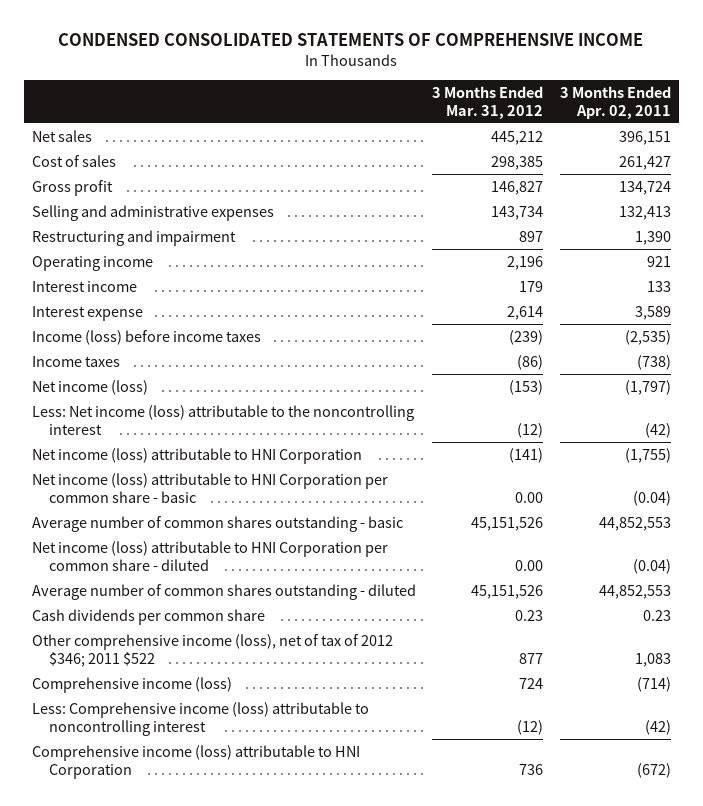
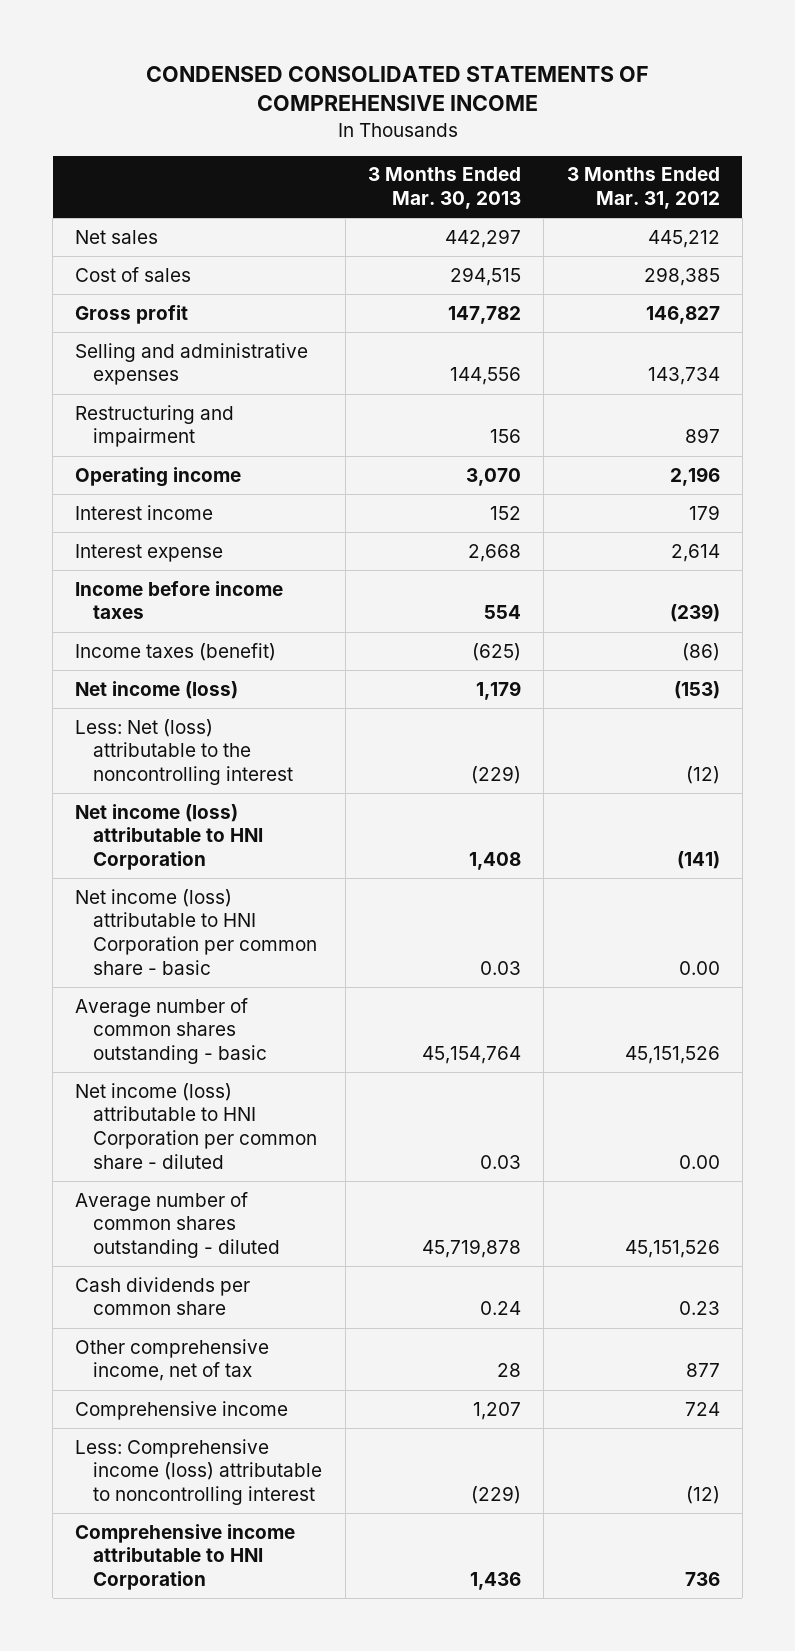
- | 3 Months Ended Mar. 31, 2012 | 3 Months Ended Apr. 02, 2011
+ | 3 Months Ended Mar. 30, 2013 | 3 Months Ended Mar. 31, 2012
- Income (loss) before income taxes | (239) | (2,535)
- Income taxes | (86) | (738)
+ Income before income taxes | 554 | (239)
+ Income taxes (benefit) | (625) | (86)
- Less: Net income (loss) attributable to the noncontrolling interest | (12) | (42)
+ Less: Net (loss) attributable to the noncontrolling interest | (229) | (12)
- Other comprehensive income (loss), net of tax of 2012 $346; 2011 $522 | 877 | 1,083
- Comprehensive income (loss) | 724 | (714)
+ Other comprehensive income, net of tax | 28 | 877
+ Comprehensive income | 1,207 | 724
- Comprehensive income (loss) attributable to HNI Corporation | 736 | (672)
+ Comprehensive income attributable to HNI Corporation | 1,436 | 736

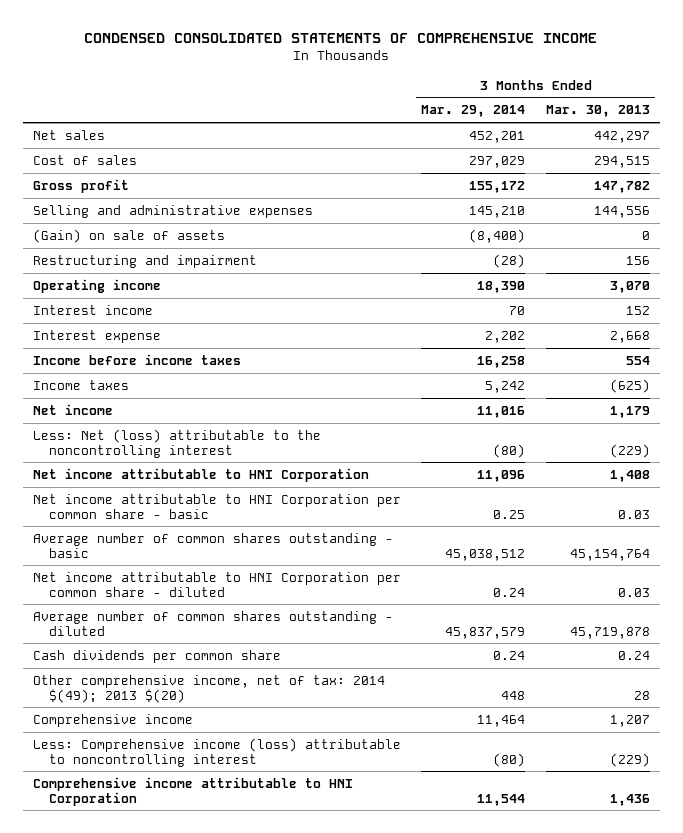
- | 3 Months Ended Mar. 30, 2013 | 3 Months Ended Mar. 31, 2012
+ | 3 Months Ended Mar. 29, 2014 | 3 Months Ended Mar. 30, 2013
+ (Gain) on sale of assets | (8,400) | 0
- Income taxes (benefit) | (625) | (86)
- Net income (loss) | 1,179 | (153)
+ Income taxes | 5,242 | (625)
+ Net income | 11,016 | 1,179
- Net income (loss) attributable to HNI Corporation | 1,408 | (141)
- Net income (loss) attributable to HNI Corporation per common share - basic | 0.03 | 0.00
+ Net income attributable to HNI Corporation | 11,096 | 1,408
+ Net income attributable to HNI Corporation per common share - basic | 0.25 | 0.03
- Net income (loss) attributable to HNI Corporation per common share - diluted | 0.03 | 0.00
+ Net income attributable to HNI Corporation per common share - diluted | 0.24 | 0.03
- Other comprehensive income, net of tax | 28 | 877
+ Other comprehensive income, net of tax: 2014 $(49); 2013 $(20) | 448 | 28

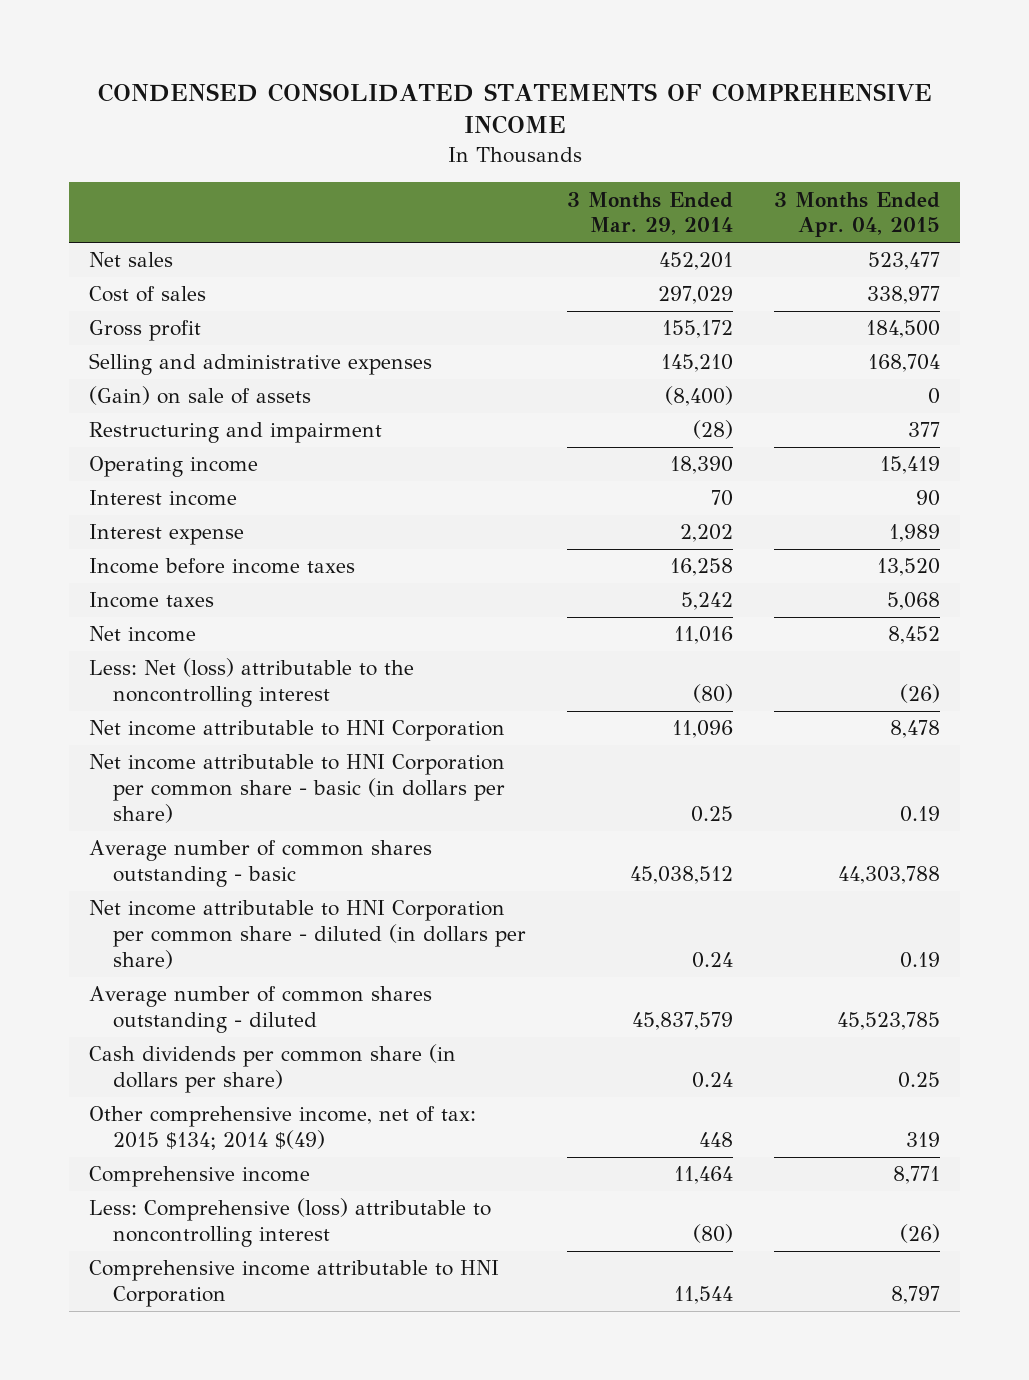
- | 3 Months Ended Mar. 29, 2014 | 3 Months Ended Mar. 30, 2013
+ | 3 Months Ended Mar. 29, 2014 | 3 Months Ended Apr. 04, 2015
- Net income attributable to HNI Corporation per common share - basic | 0.25 | 0.03
+ Net income attributable to HNI Corporation per common share - basic (in dollars per share) | 0.25 | 0.19
- Net income attributable to HNI Corporation per common share - diluted | 0.24 | 0.03
+ Net income attributable to HNI Corporation per common share - diluted (in dollars per share) | 0.24 | 0.19
- Cash dividends per common share | 0.24 | 0.24
- Other comprehensive income, net of tax: 2014 $(49); 2013 $(20) | 448 | 28
+ Cash dividends per common share (in dollars per share) | 0.24 | 0.25
+ Other comprehensive income, net of tax: 2015 $134; 2014 $(49) | 448 | 319
- Less: Comprehensive income (loss) attributable to noncontrolling interest | (80) | (229)
+ Less: Comprehensive (loss) attributable to noncontrolling interest | (80) | (26)

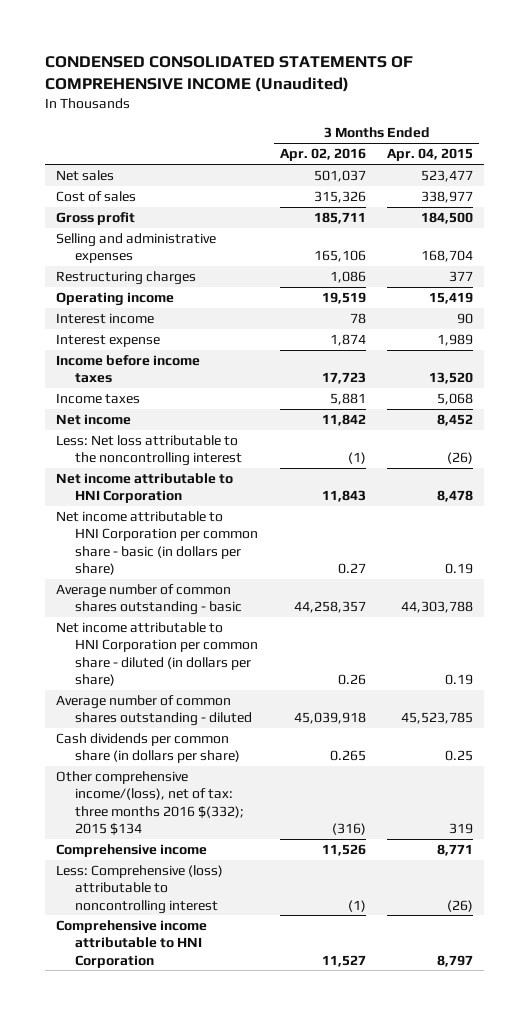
- CONDENSED CONSOLIDATED STATEMENTS OF COMPREHENSIVE INCOME
+ CONDENSED CONSOLIDATED STATEMENTS OF COMPREHENSIVE INCOME (Unaudited)
- | 3 Months Ended Mar. 29, 2014 | 3 Months Ended Apr. 04, 2015
+ | 3 Months Ended Apr. 02, 2016 | 3 Months Ended Apr. 04, 2015
- (Gain) on sale of assets | (8,400) | 0
- Restructuring and impairment | (28) | 377
+ Restructuring charges | 1,086 | 377
- Less: Net (loss) attributable to the noncontrolling interest | (80) | (26)
+ Less: Net loss attributable to the noncontrolling interest | (1) | (26)
- Other comprehensive income, net of tax: 2015 $134; 2014 $(49) | 448 | 319
+ Other comprehensive income/(loss), net of tax: three months 2016 $(332); 2015 $134 | (316) | 319

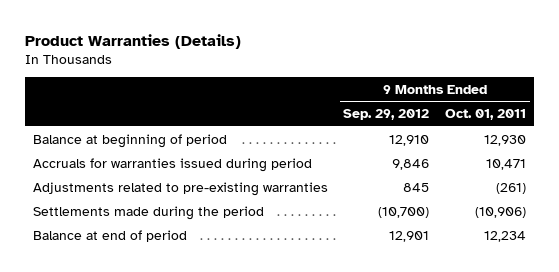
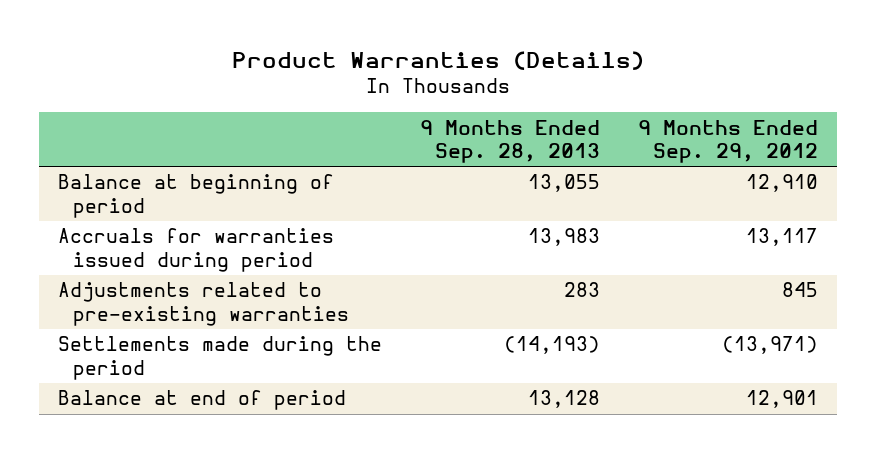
- | 9 Months Ended Sep. 29, 2012 | 9 Months Ended Oct. 01, 2011
+ | 9 Months Ended Sep. 28, 2013 | 9 Months Ended Sep. 29, 2012
- Accruals for warranties issued during period | 9,846 | 10,471
+ Accruals for warranties issued during period | 13,983 | 13,117
- Settlements made during the period | (10,700) | (10,906)
+ Settlements made during the period | (14,193) | (13,971)

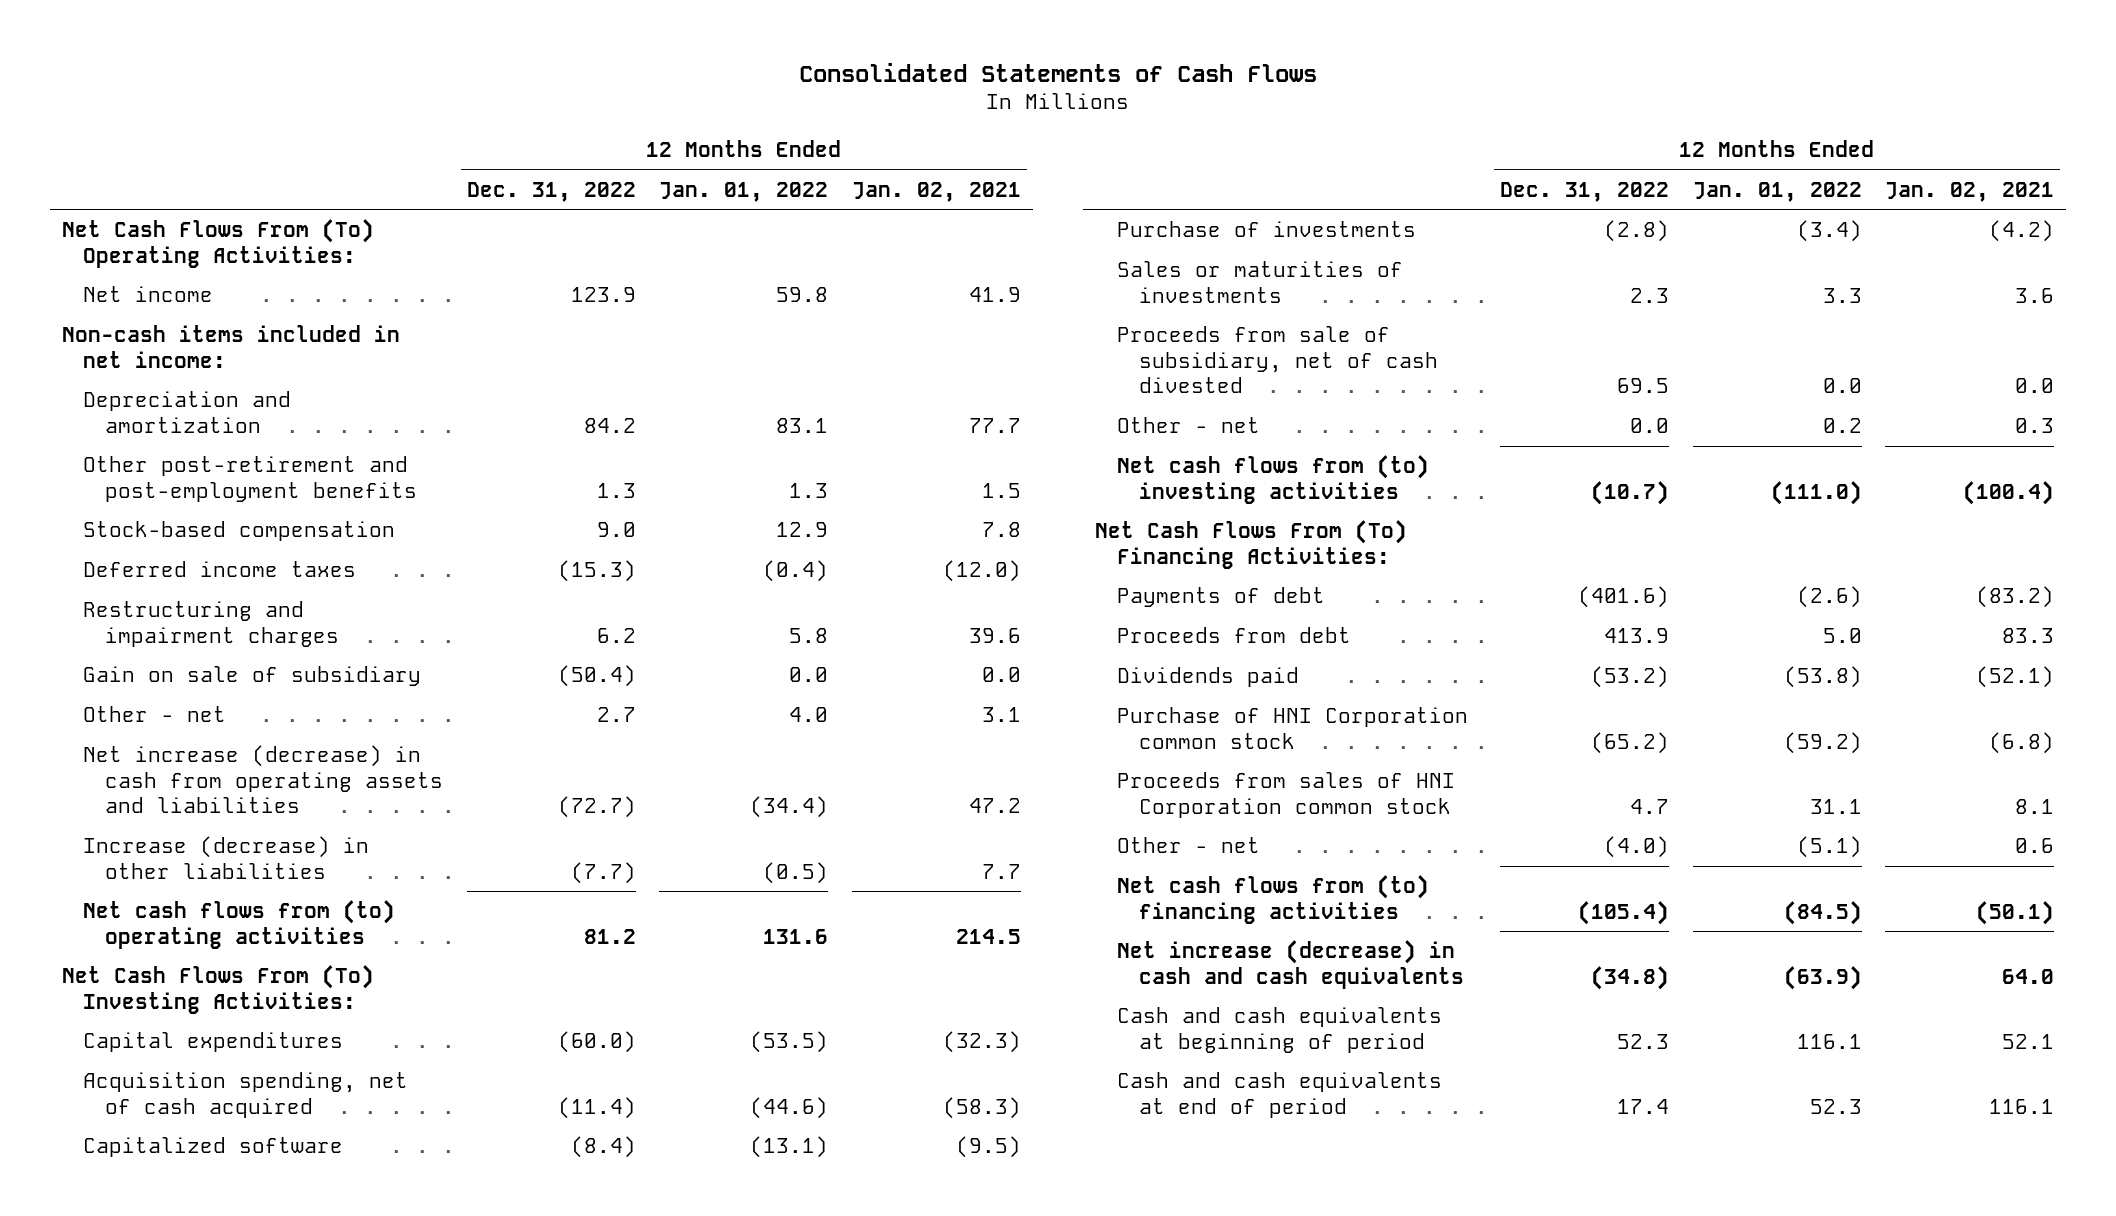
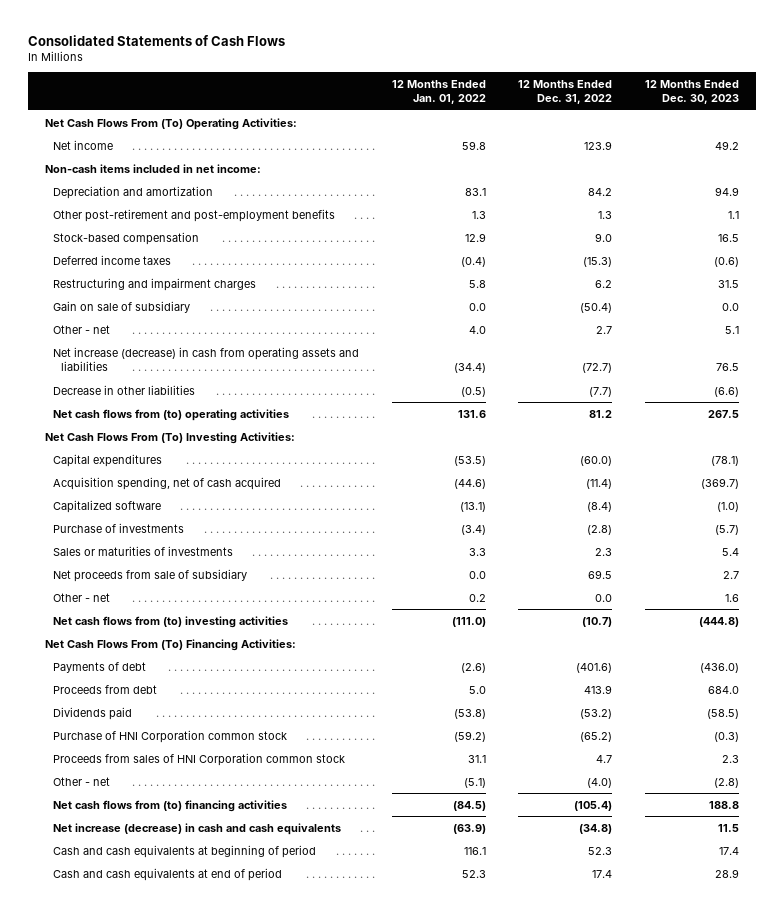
- | 12 Months Ended Dec. 31, 2022 | 12 Months Ended Jan. 01, 2022 | 12 Months Ended Jan. 02, 2021
+ | 12 Months Ended Jan. 01, 2022 | 12 Months Ended Dec. 31, 2022 | 12 Months Ended Dec. 30, 2023
- Increase (decrease) in other liabilities | (7.7) | (0.5) | 7.7
+ Decrease in other liabilities | (0.5) | (7.7) | (6.6)
- Proceeds from sale of subsidiary, net of cash divested | 69.5 | 0.0 | 0.0
+ Net proceeds from sale of subsidiary | 0.0 | 69.5 | 2.7

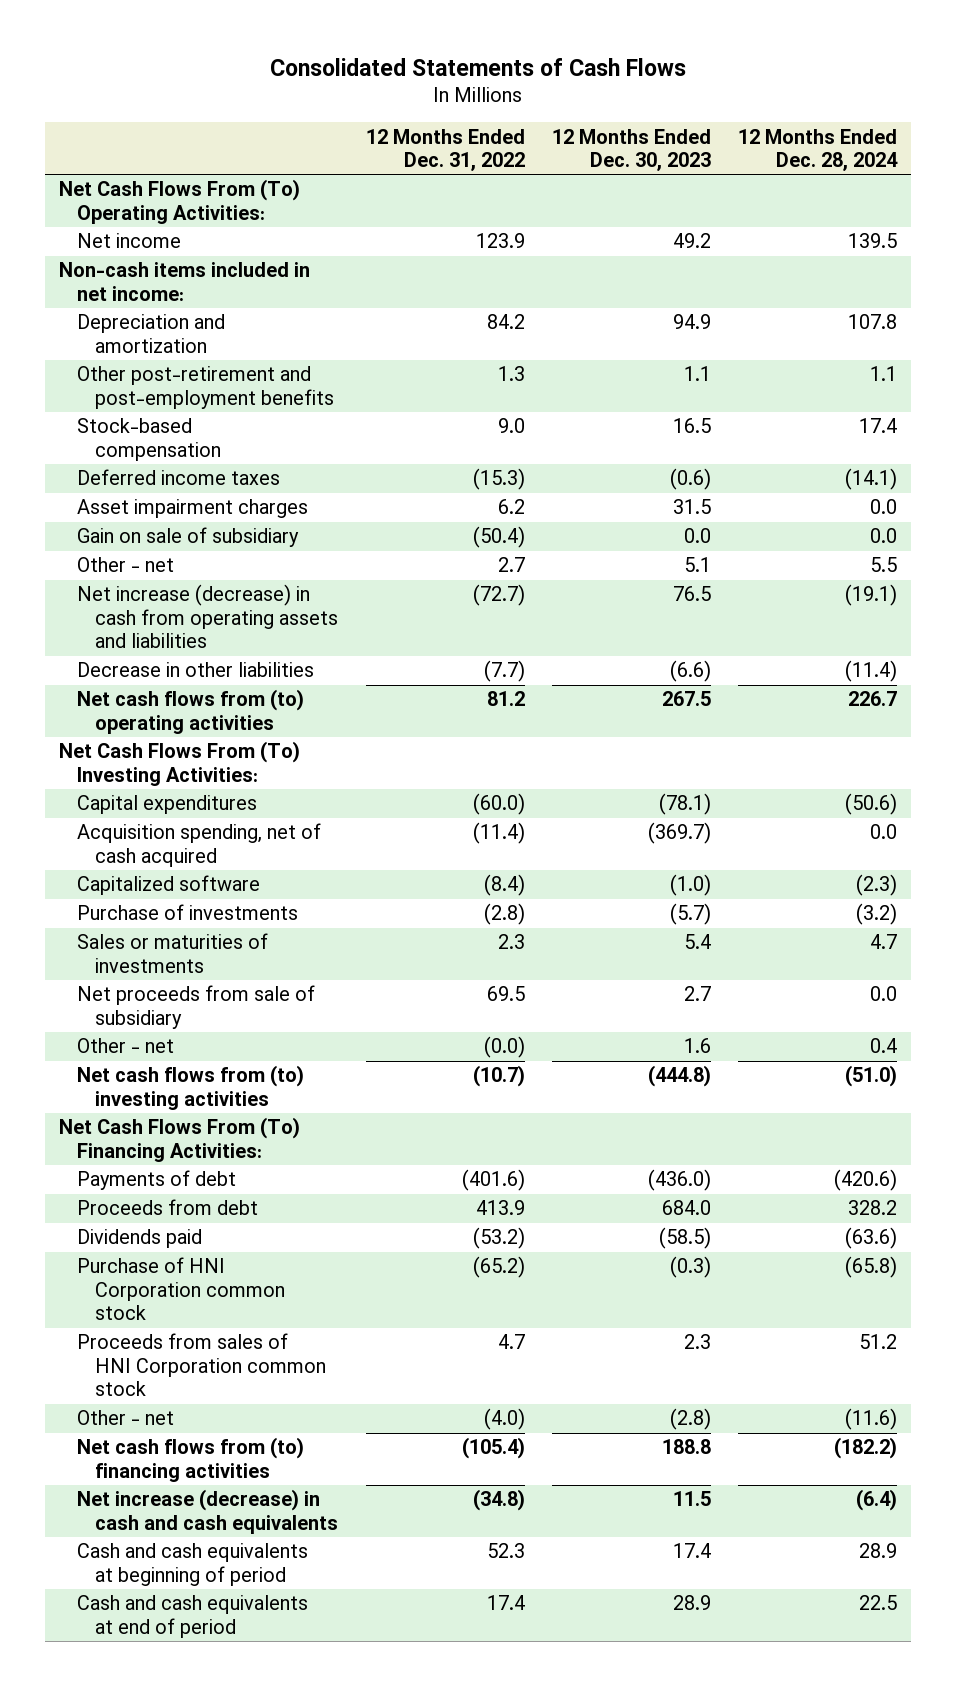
- | 12 Months Ended Jan. 01, 2022 | 12 Months Ended Dec. 31, 2022 | 12 Months Ended Dec. 30, 2023
+ | 12 Months Ended Dec. 31, 2022 | 12 Months Ended Dec. 30, 2023 | 12 Months Ended Dec. 28, 2024
- Restructuring and impairment charges | 5.8 | 6.2 | 31.5
+ Asset impairment charges | 6.2 | 31.5 | 0.0
- Other - net | 0.2 | 0.0 | 1.6
+ Other - net | (0.0) | 1.6 | 0.4

